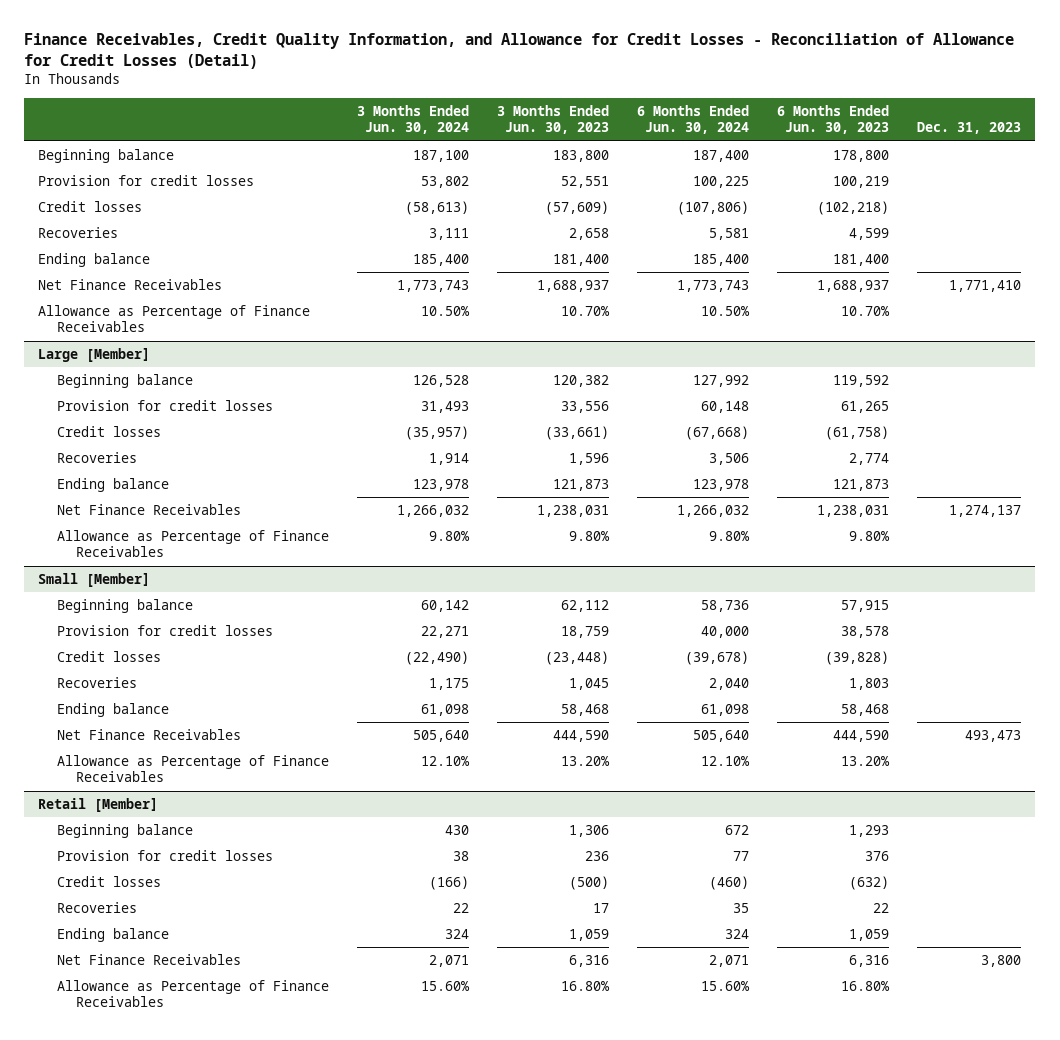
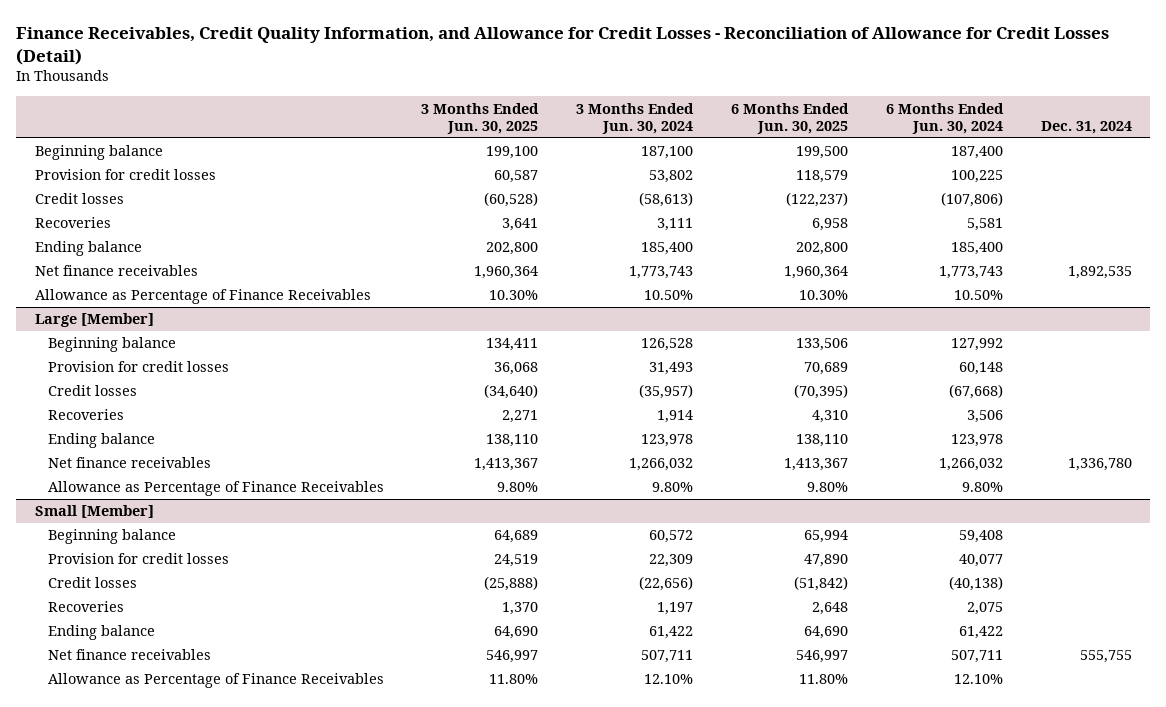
- | 3 Months Ended Jun. 30, 2024 | 3 Months Ended Jun. 30, 2023 | 6 Months Ended Jun. 30, 2024 | 6 Months Ended Jun. 30, 2023 | Dec. 31, 2023
+ | 3 Months Ended Jun. 30, 2025 | 3 Months Ended Jun. 30, 2024 | 6 Months Ended Jun. 30, 2025 | 6 Months Ended Jun. 30, 2024 | Dec. 31, 2024
- Net Finance Receivables | 1,773,743 | 1,688,937 | 1,773,743 | 1,688,937 | 1,771,410
+ Net finance receivables | 1,960,364 | 1,773,743 | 1,960,364 | 1,773,743 | 1,892,535
@ Large [Member]
- Net Finance Receivables | 1,266,032 | 1,238,031 | 1,266,032 | 1,238,031 | 1,274,137
+ Net finance receivables | 1,413,367 | 1,266,032 | 1,413,367 | 1,266,032 | 1,336,780
@ Small [Member]
- Beginning balance | 60,142 | 62,112 | 58,736 | 57,915 |
- Provision for credit losses | 22,271 | 18,759 | 40,000 | 38,578 |
- Credit losses | (22,490) | (23,448) | (39,678) | (39,828) |
- Recoveries | 1,175 | 1,045 | 2,040 | 1,803 |
- Ending balance | 61,098 | 58,468 | 61,098 | 58,468 |
- Net Finance Receivables | 505,640 | 444,590 | 505,640 | 444,590 | 493,473
+ Beginning balance | 64,689 | 60,572 | 65,994 | 59,408 |
+ Provision for credit losses | 24,519 | 22,309 | 47,890 | 40,077 |
+ Credit losses | (25,888) | (22,656) | (51,842) | (40,138) |
+ Recoveries | 1,370 | 1,197 | 2,648 | 2,075 |
+ Ending balance | 64,690 | 61,422 | 64,690 | 61,422 |
+ Net finance receivables | 546,997 | 507,711 | 546,997 | 507,711 | 555,755
- Retail [Member]
- Beginning balance | 430 | 1,306 | 672 | 1,293 |
- Provision for credit losses | 38 | 236 | 77 | 376 |
- Credit losses | (166) | (500) | (460) | (632) |
- Recoveries | 22 | 17 | 35 | 22 |
- Ending balance | 324 | 1,059 | 324 | 1,059 |
- Net Finance Receivables | 2,071 | 6,316 | 2,071 | 6,316 | 3,800
- Allowance as Percentage of Finance Receivables | 15.60% | 16.80% | 15.60% | 16.80% |

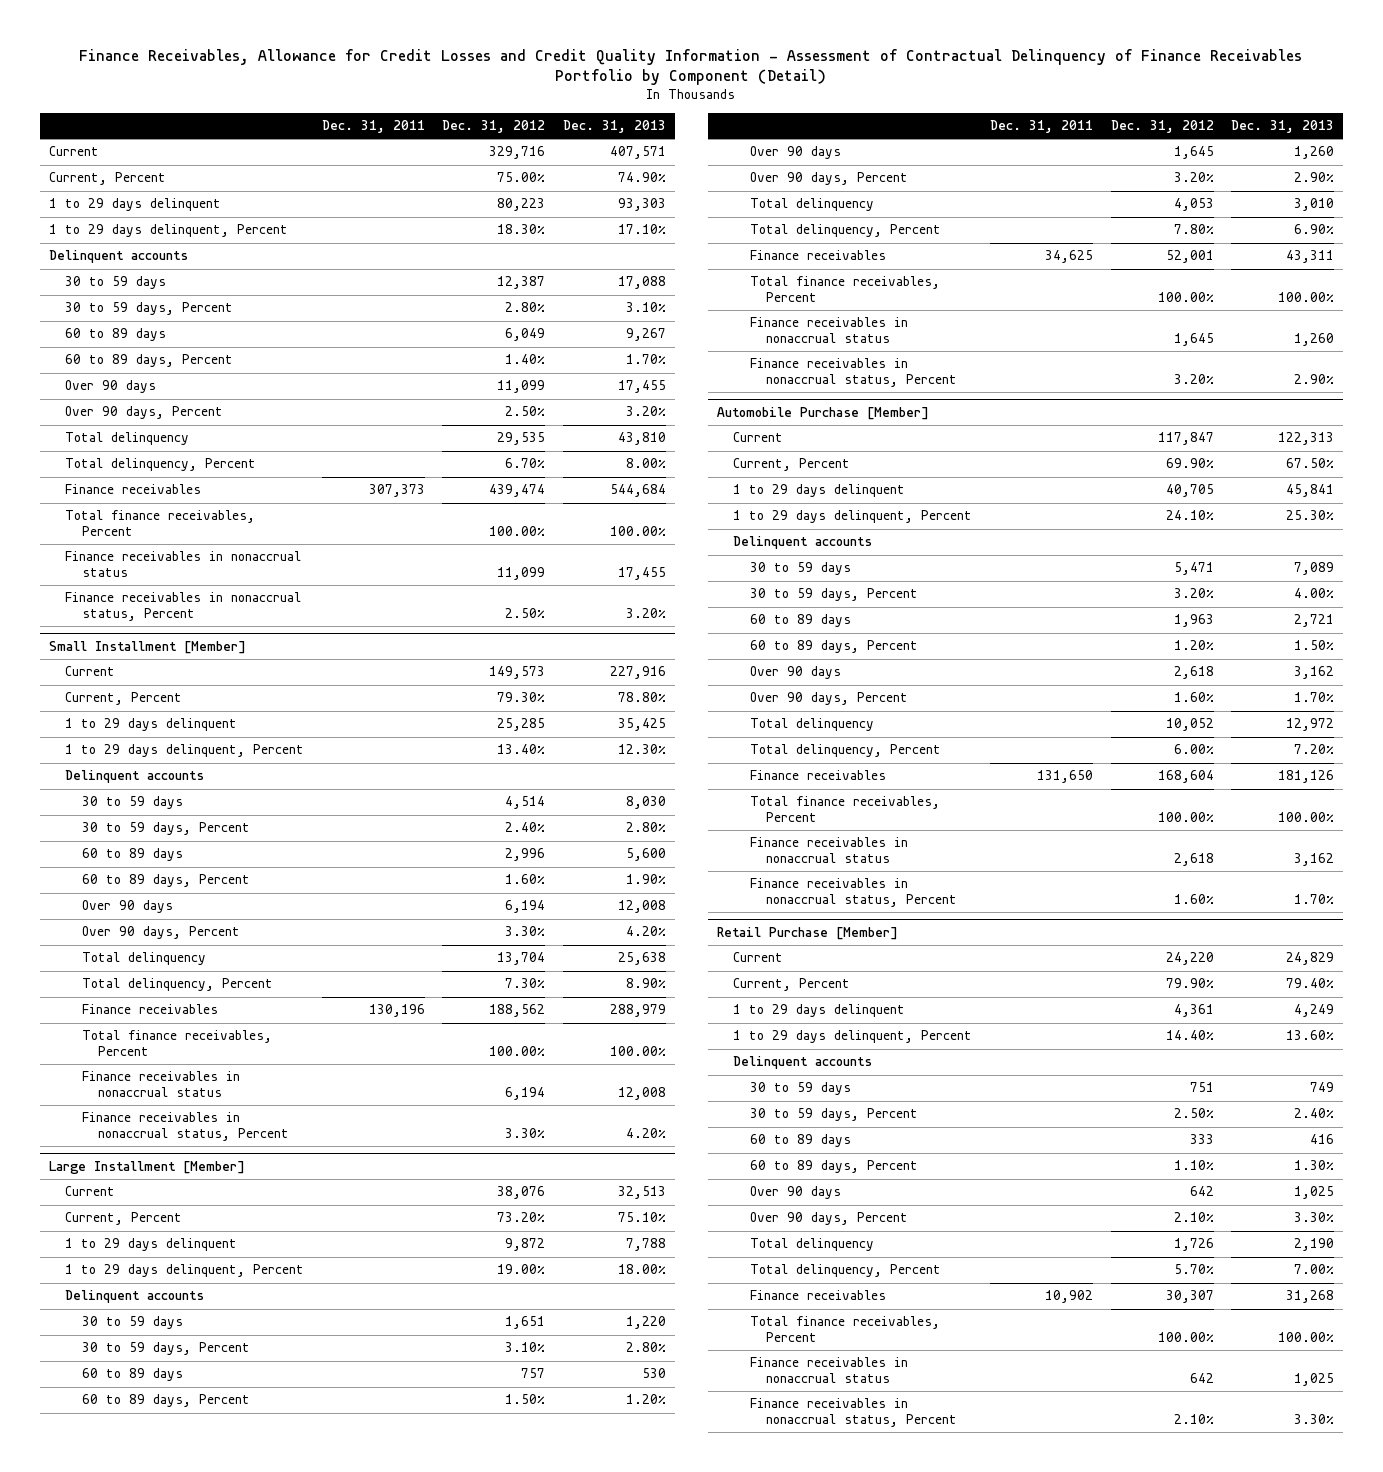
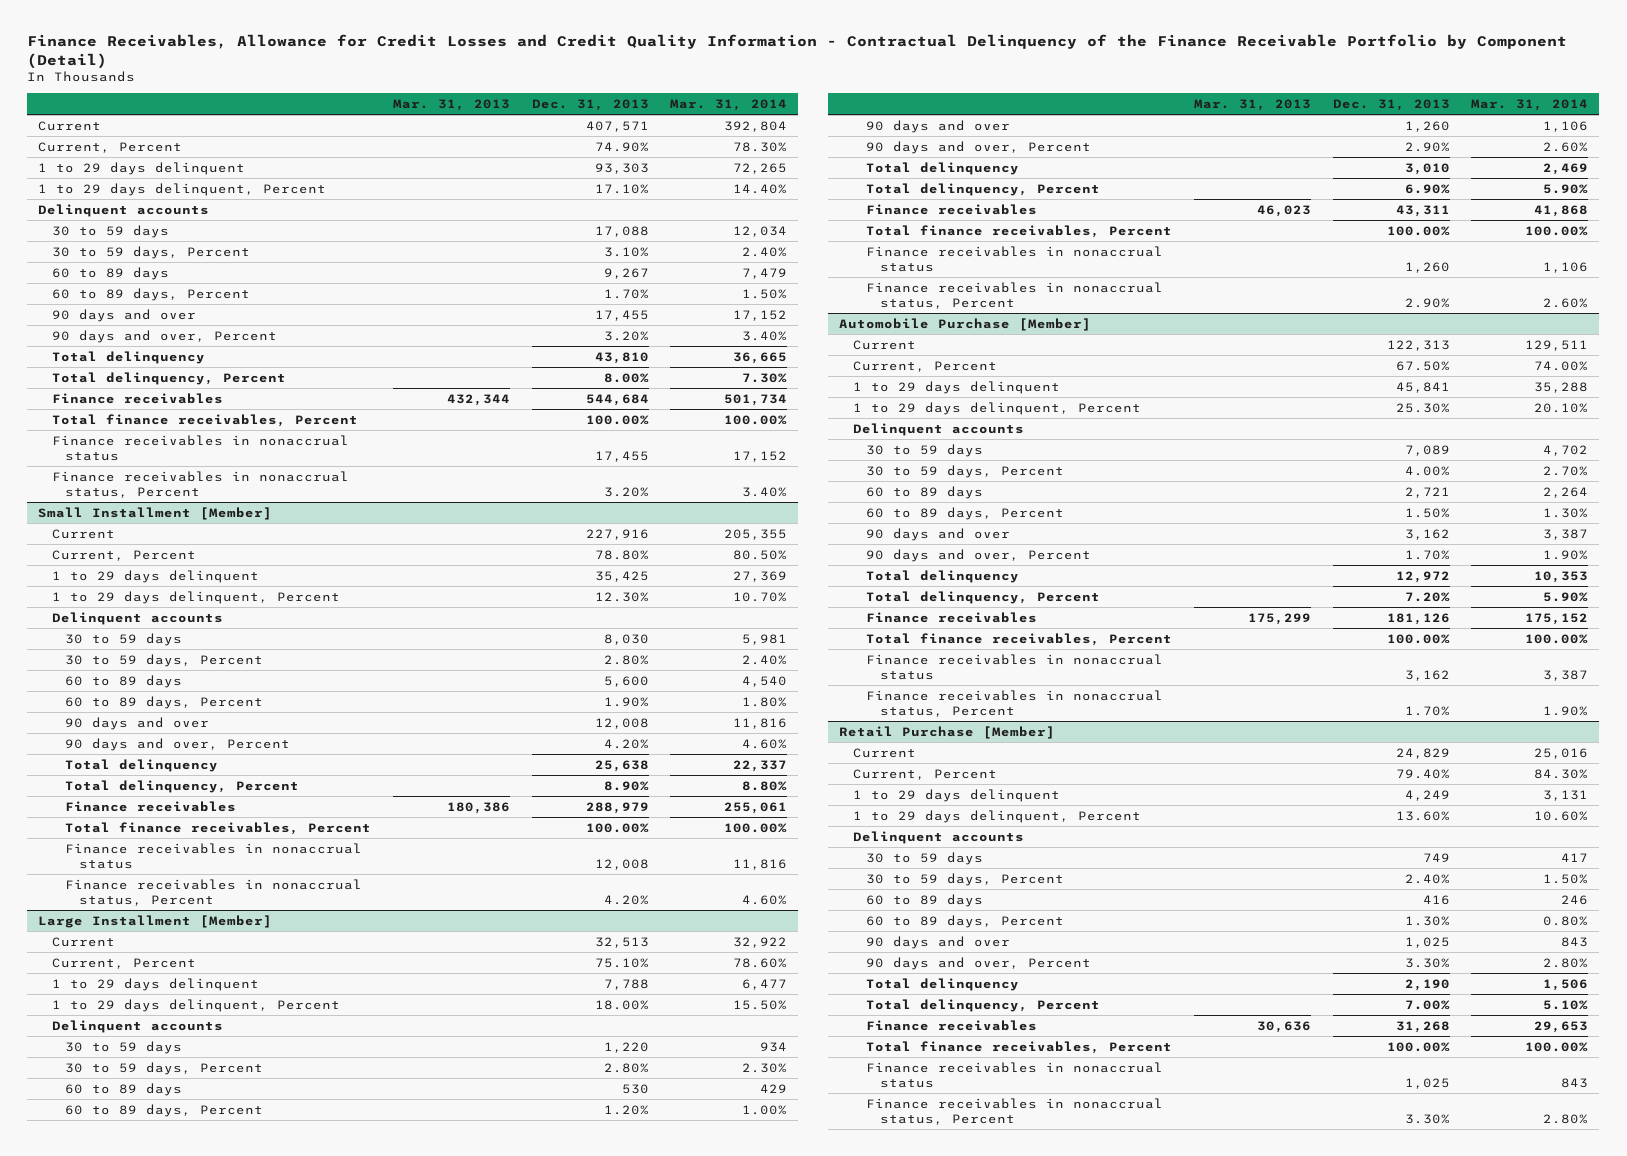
- Finance Receivables, Allowance for Credit Losses and Credit Quality Information - Assessment of Contractual Delinquency of Finance Receivables Portfolio by Component (Detail)
+ Finance Receivables, Allowance for Credit Losses and Credit Quality Information - Contractual Delinquency of the Finance Receivable Portfolio by Component (Detail)
- | Dec. 31, 2011 | Dec. 31, 2012 | Dec. 31, 2013
+ | Mar. 31, 2013 | Dec. 31, 2013 | Mar. 31, 2014
- Over 90 days | | 11,099 | 17,455
- Over 90 days, Percent | | 2.50% | 3.20%
+ 90 days and over | | 17,455 | 17,152
+ 90 days and over, Percent | | 3.20% | 3.40%
@ Small Installment [Member]
- Over 90 days | | 6,194 | 12,008
- Over 90 days, Percent | | 3.30% | 4.20%
+ 90 days and over | | 12,008 | 11,816
+ 90 days and over, Percent | | 4.20% | 4.60%
@ Large Installment [Member]
- Over 90 days | | 1,645 | 1,260
- Over 90 days, Percent | | 3.20% | 2.90%
+ 90 days and over | | 1,260 | 1,106
+ 90 days and over, Percent | | 2.90% | 2.60%
@ Automobile Purchase [Member]
- Over 90 days | | 2,618 | 3,162
- Over 90 days, Percent | | 1.60% | 1.70%
+ 90 days and over | | 3,162 | 3,387
+ 90 days and over, Percent | | 1.70% | 1.90%
@ Retail Purchase [Member]
- Over 90 days | | 642 | 1,025
- Over 90 days, Percent | | 2.10% | 3.30%
+ 90 days and over | | 1,025 | 843
+ 90 days and over, Percent | | 3.30% | 2.80%

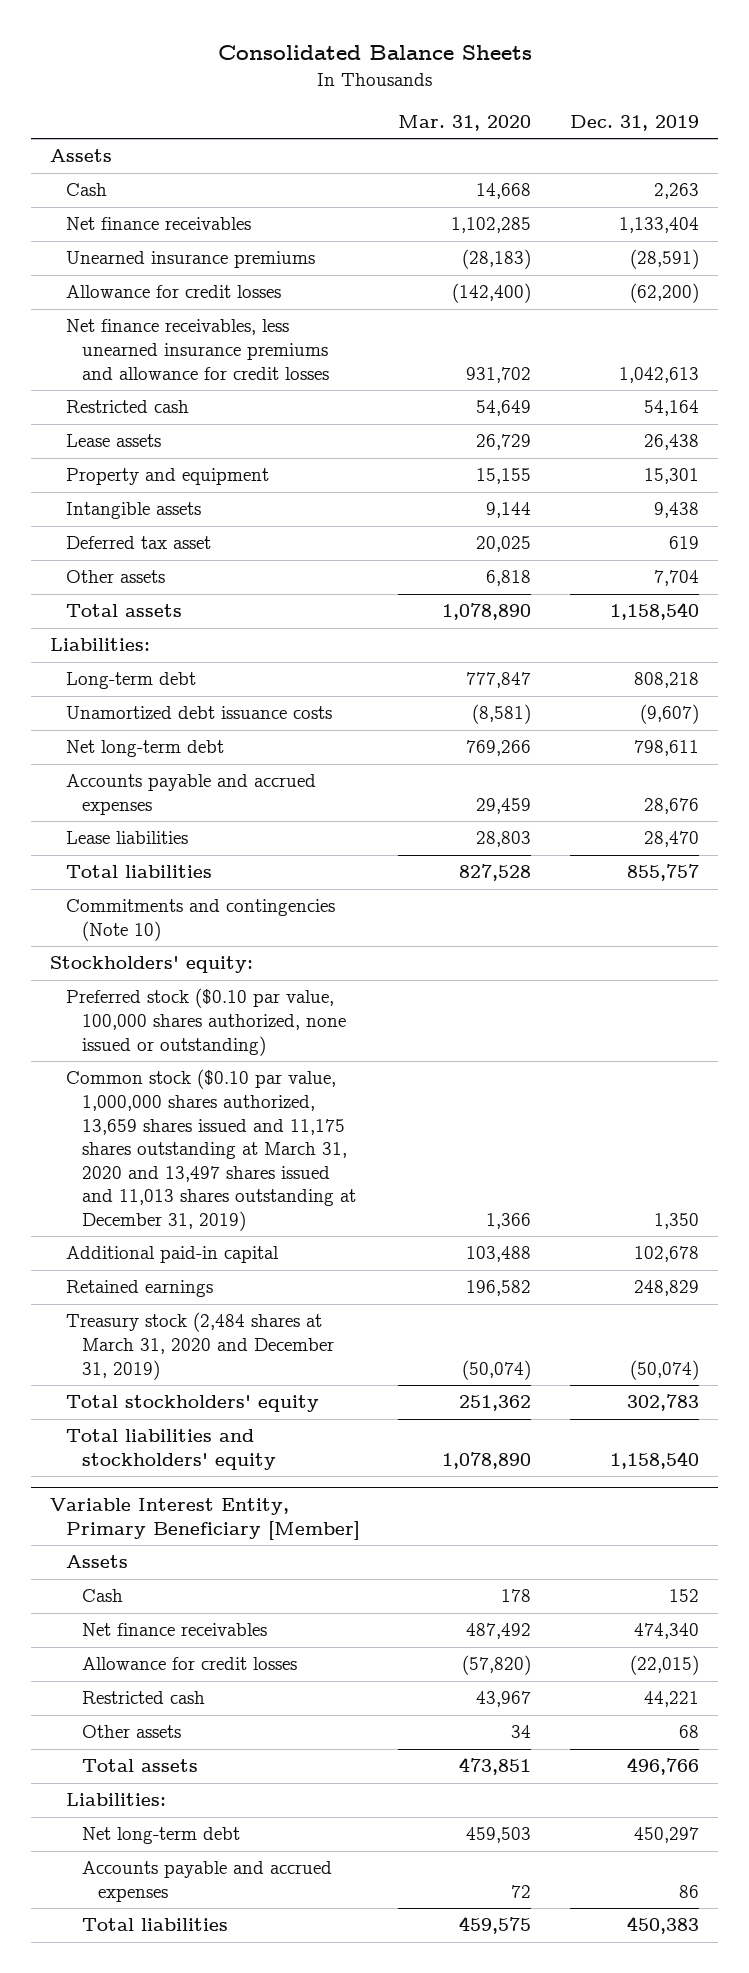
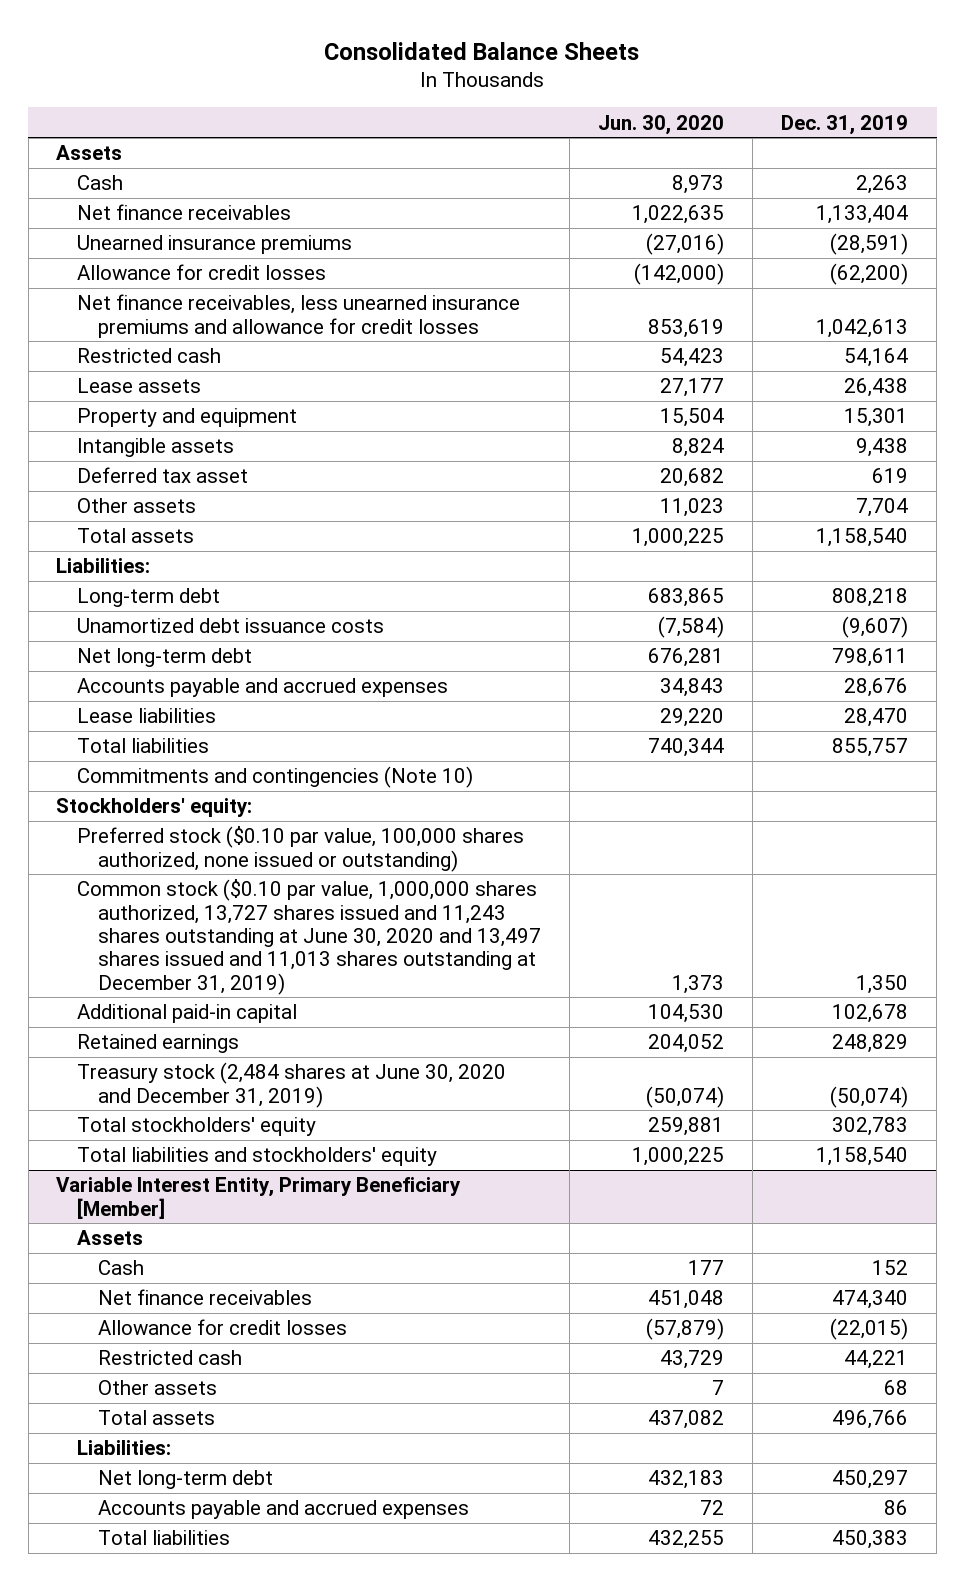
- | Mar. 31, 2020 | Dec. 31, 2019
+ | Jun. 30, 2020 | Dec. 31, 2019
- Common stock ($0.10 par value, 1,000,000 shares authorized, 13,659 shares issued and 11,175 shares outstanding at March 31, 2020 and 13,497 shares issued and 11,013 shares outstanding at December 31, 2019) | 1,366 | 1,350
+ Common stock ($0.10 par value, 1,000,000 shares authorized, 13,727 shares issued and 11,243 shares outstanding at June 30, 2020 and 13,497 shares issued and 11,013 shares outstanding at December 31, 2019) | 1,373 | 1,350
- Treasury stock (2,484 shares at March 31, 2020 and December 31, 2019) | (50,074) | (50,074)
+ Treasury stock (2,484 shares at June 30, 2020 and December 31, 2019) | (50,074) | (50,074)

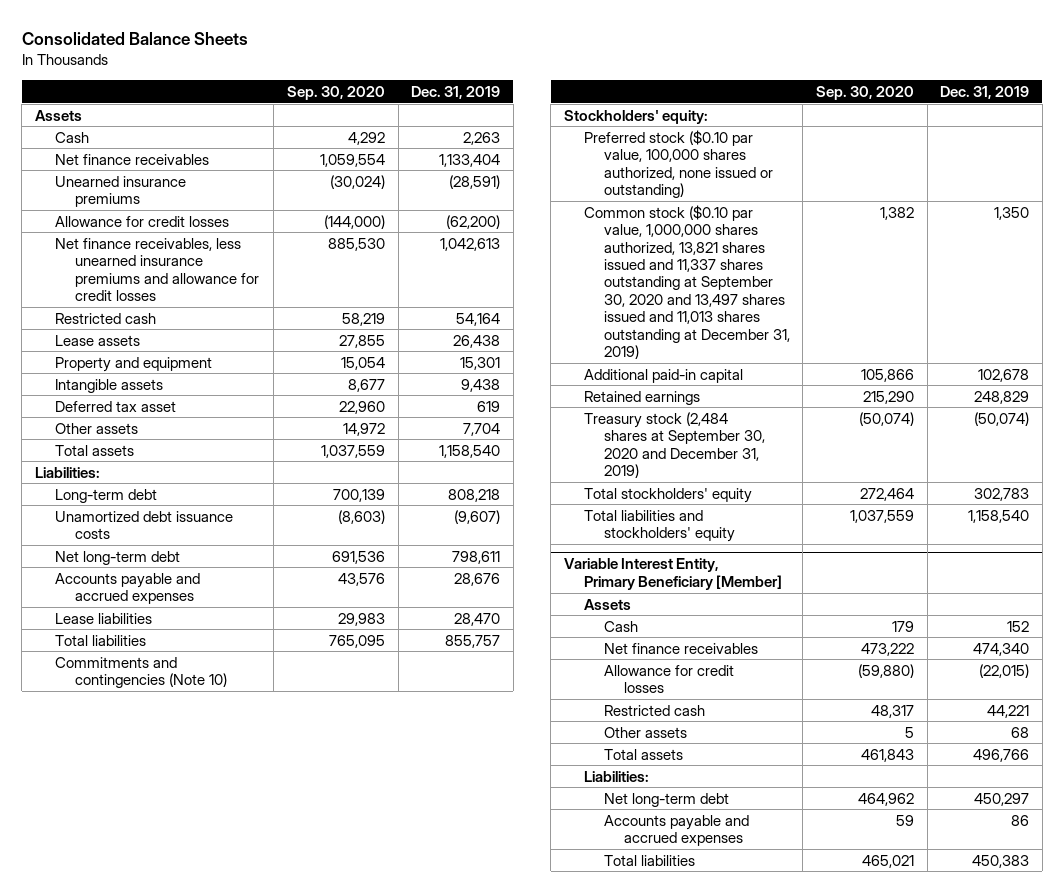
- | Jun. 30, 2020 | Dec. 31, 2019
+ | Sep. 30, 2020 | Dec. 31, 2019
- Common stock ($0.10 par value, 1,000,000 shares authorized, 13,727 shares issued and 11,243 shares outstanding at June 30, 2020 and 13,497 shares issued and 11,013 shares outstanding at December 31, 2019) | 1,373 | 1,350
+ Common stock ($0.10 par value, 1,000,000 shares authorized, 13,821 shares issued and 11,337 shares outstanding at September 30, 2020 and 13,497 shares issued and 11,013 shares outstanding at December 31, 2019) | 1,382 | 1,350
- Treasury stock (2,484 shares at June 30, 2020 and December 31, 2019) | (50,074) | (50,074)
+ Treasury stock (2,484 shares at September 30, 2020 and December 31, 2019) | (50,074) | (50,074)

